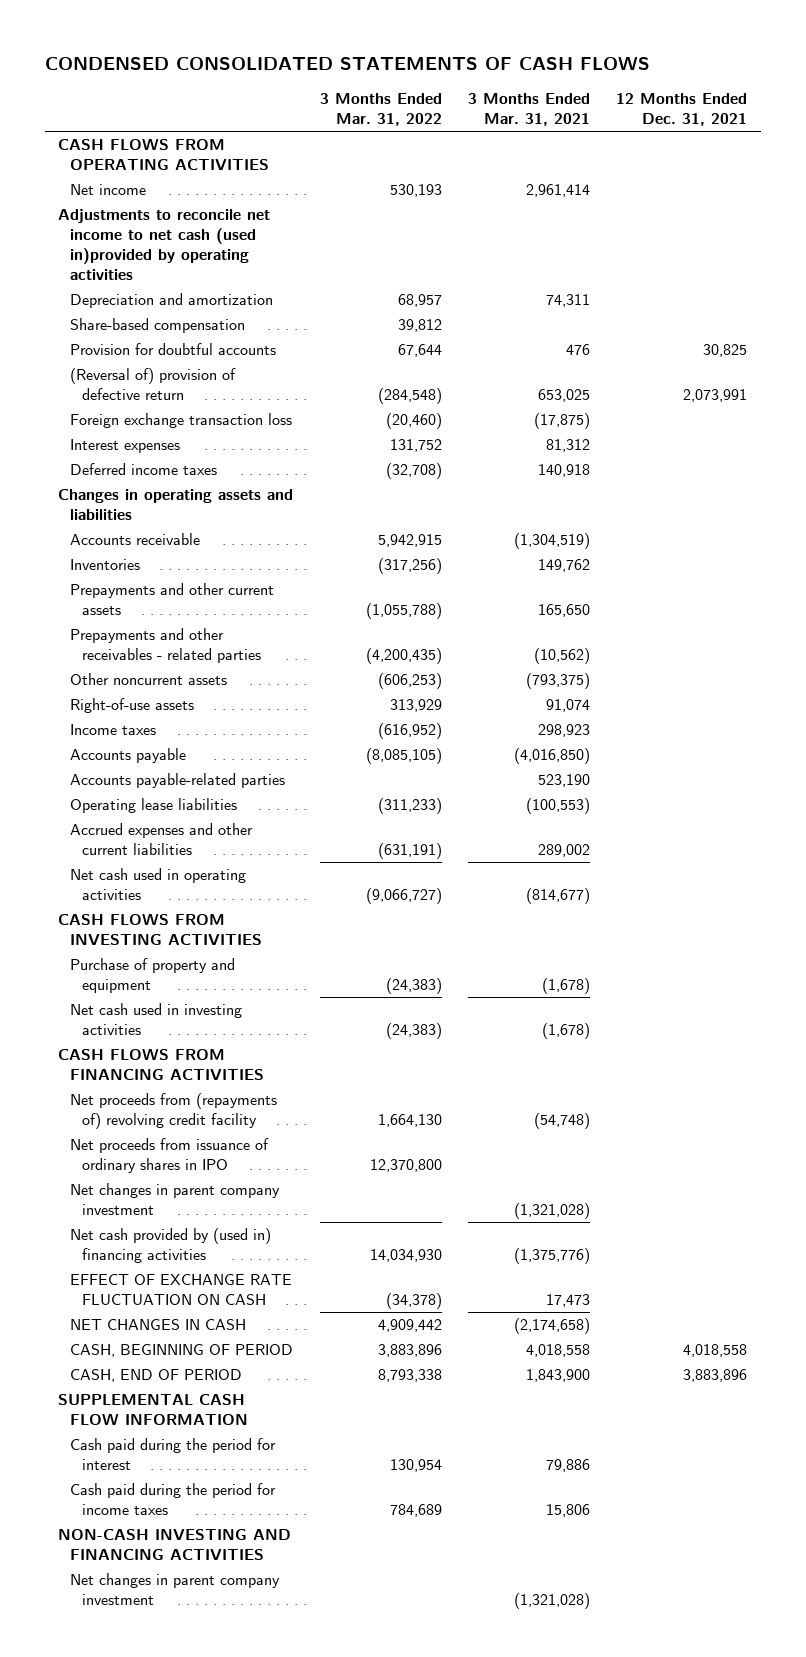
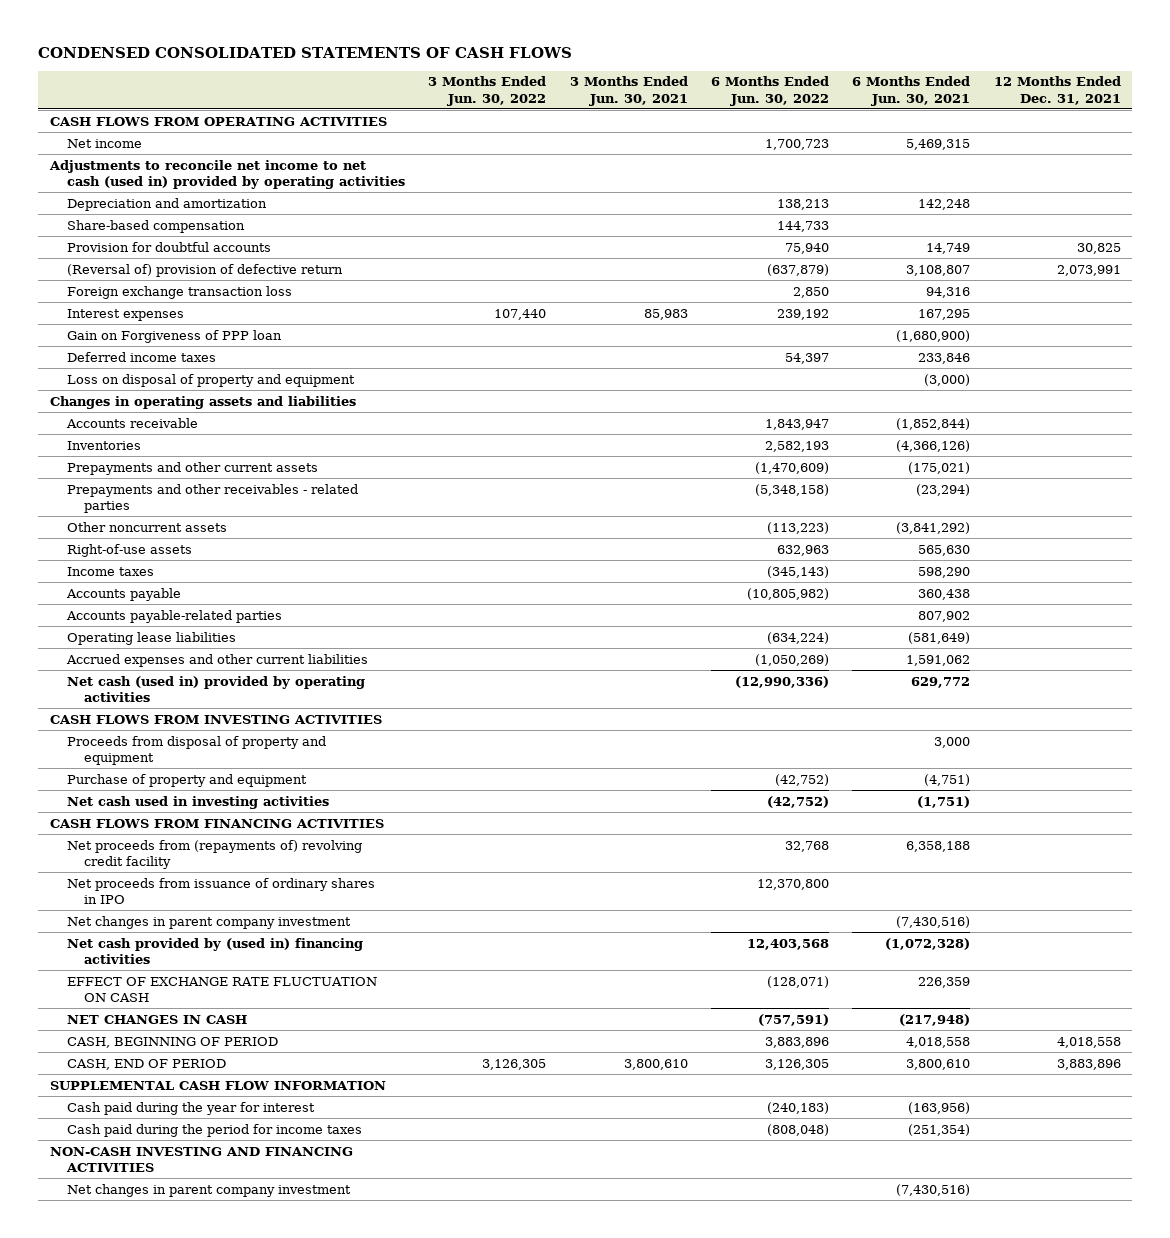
- | 3 Months Ended Mar. 31, 2022 | 3 Months Ended Mar. 31, 2021 | 12 Months Ended Dec. 31, 2021
+ | 3 Months Ended Jun. 30, 2022 | 3 Months Ended Jun. 30, 2021 | 6 Months Ended Jun. 30, 2022 | 6 Months Ended Jun. 30, 2021 | 12 Months Ended Dec. 31, 2021
- Adjustments to reconcile net income to net cash (used in)provided by operating activities
+ Adjustments to reconcile net income to net cash (used in) provided by operating activities
+ Gain on Forgiveness of PPP loan | | | | (1,680,900) |
+ Loss on disposal of property and equipment | | | | (3,000) |
- Net cash used in operating activities | (9,066,727) | (814,677) |
+ Net cash (used in) provided by operating activities | | | (12,990,336) | 629,772 |
+ Proceeds from disposal of property and equipment | | | | 3,000 |
- Cash paid during the period for interest | 130,954 | 79,886 |
+ Cash paid during the year for interest | | | (240,183) | (163,956) |

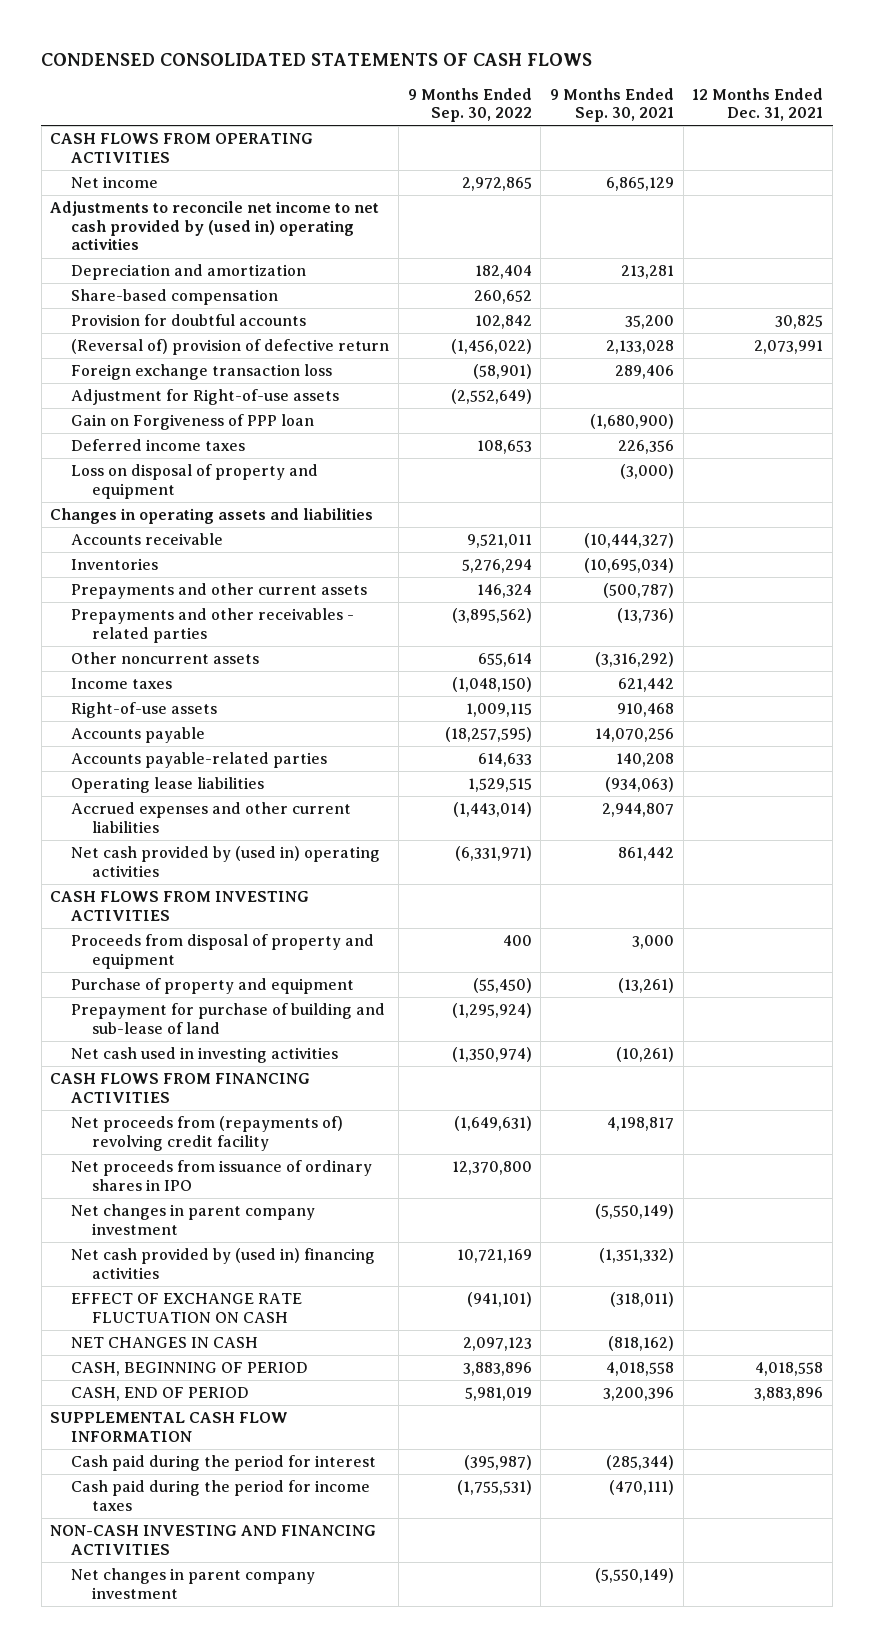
- | 3 Months Ended Jun. 30, 2022 | 3 Months Ended Jun. 30, 2021 | 6 Months Ended Jun. 30, 2022 | 6 Months Ended Jun. 30, 2021 | 12 Months Ended Dec. 31, 2021
+ | 9 Months Ended Sep. 30, 2022 | 9 Months Ended Sep. 30, 2021 | 12 Months Ended Dec. 31, 2021
- Adjustments to reconcile net income to net cash (used in) provided by operating activities
+ Adjustments to reconcile net income to net cash provided by (used in) operating activities
- Interest expenses | 107,440 | 85,983 | 239,192 | 167,295 |
+ Adjustment for Right-of-use assets | (2,552,649) | |
moved down: Right-of-use assets | 1,009,115 | 910,468 |
- Net cash (used in) provided by operating activities | | | (12,990,336) | 629,772 |
+ Net cash provided by (used in) operating activities | (6,331,971) | 861,442 |
+ Prepayment for purchase of building and sub-lease of land | (1,295,924) | |
- Cash paid during the year for interest | | | (240,183) | (163,956) |
+ Cash paid during the period for interest | (395,987) | (285,344) |

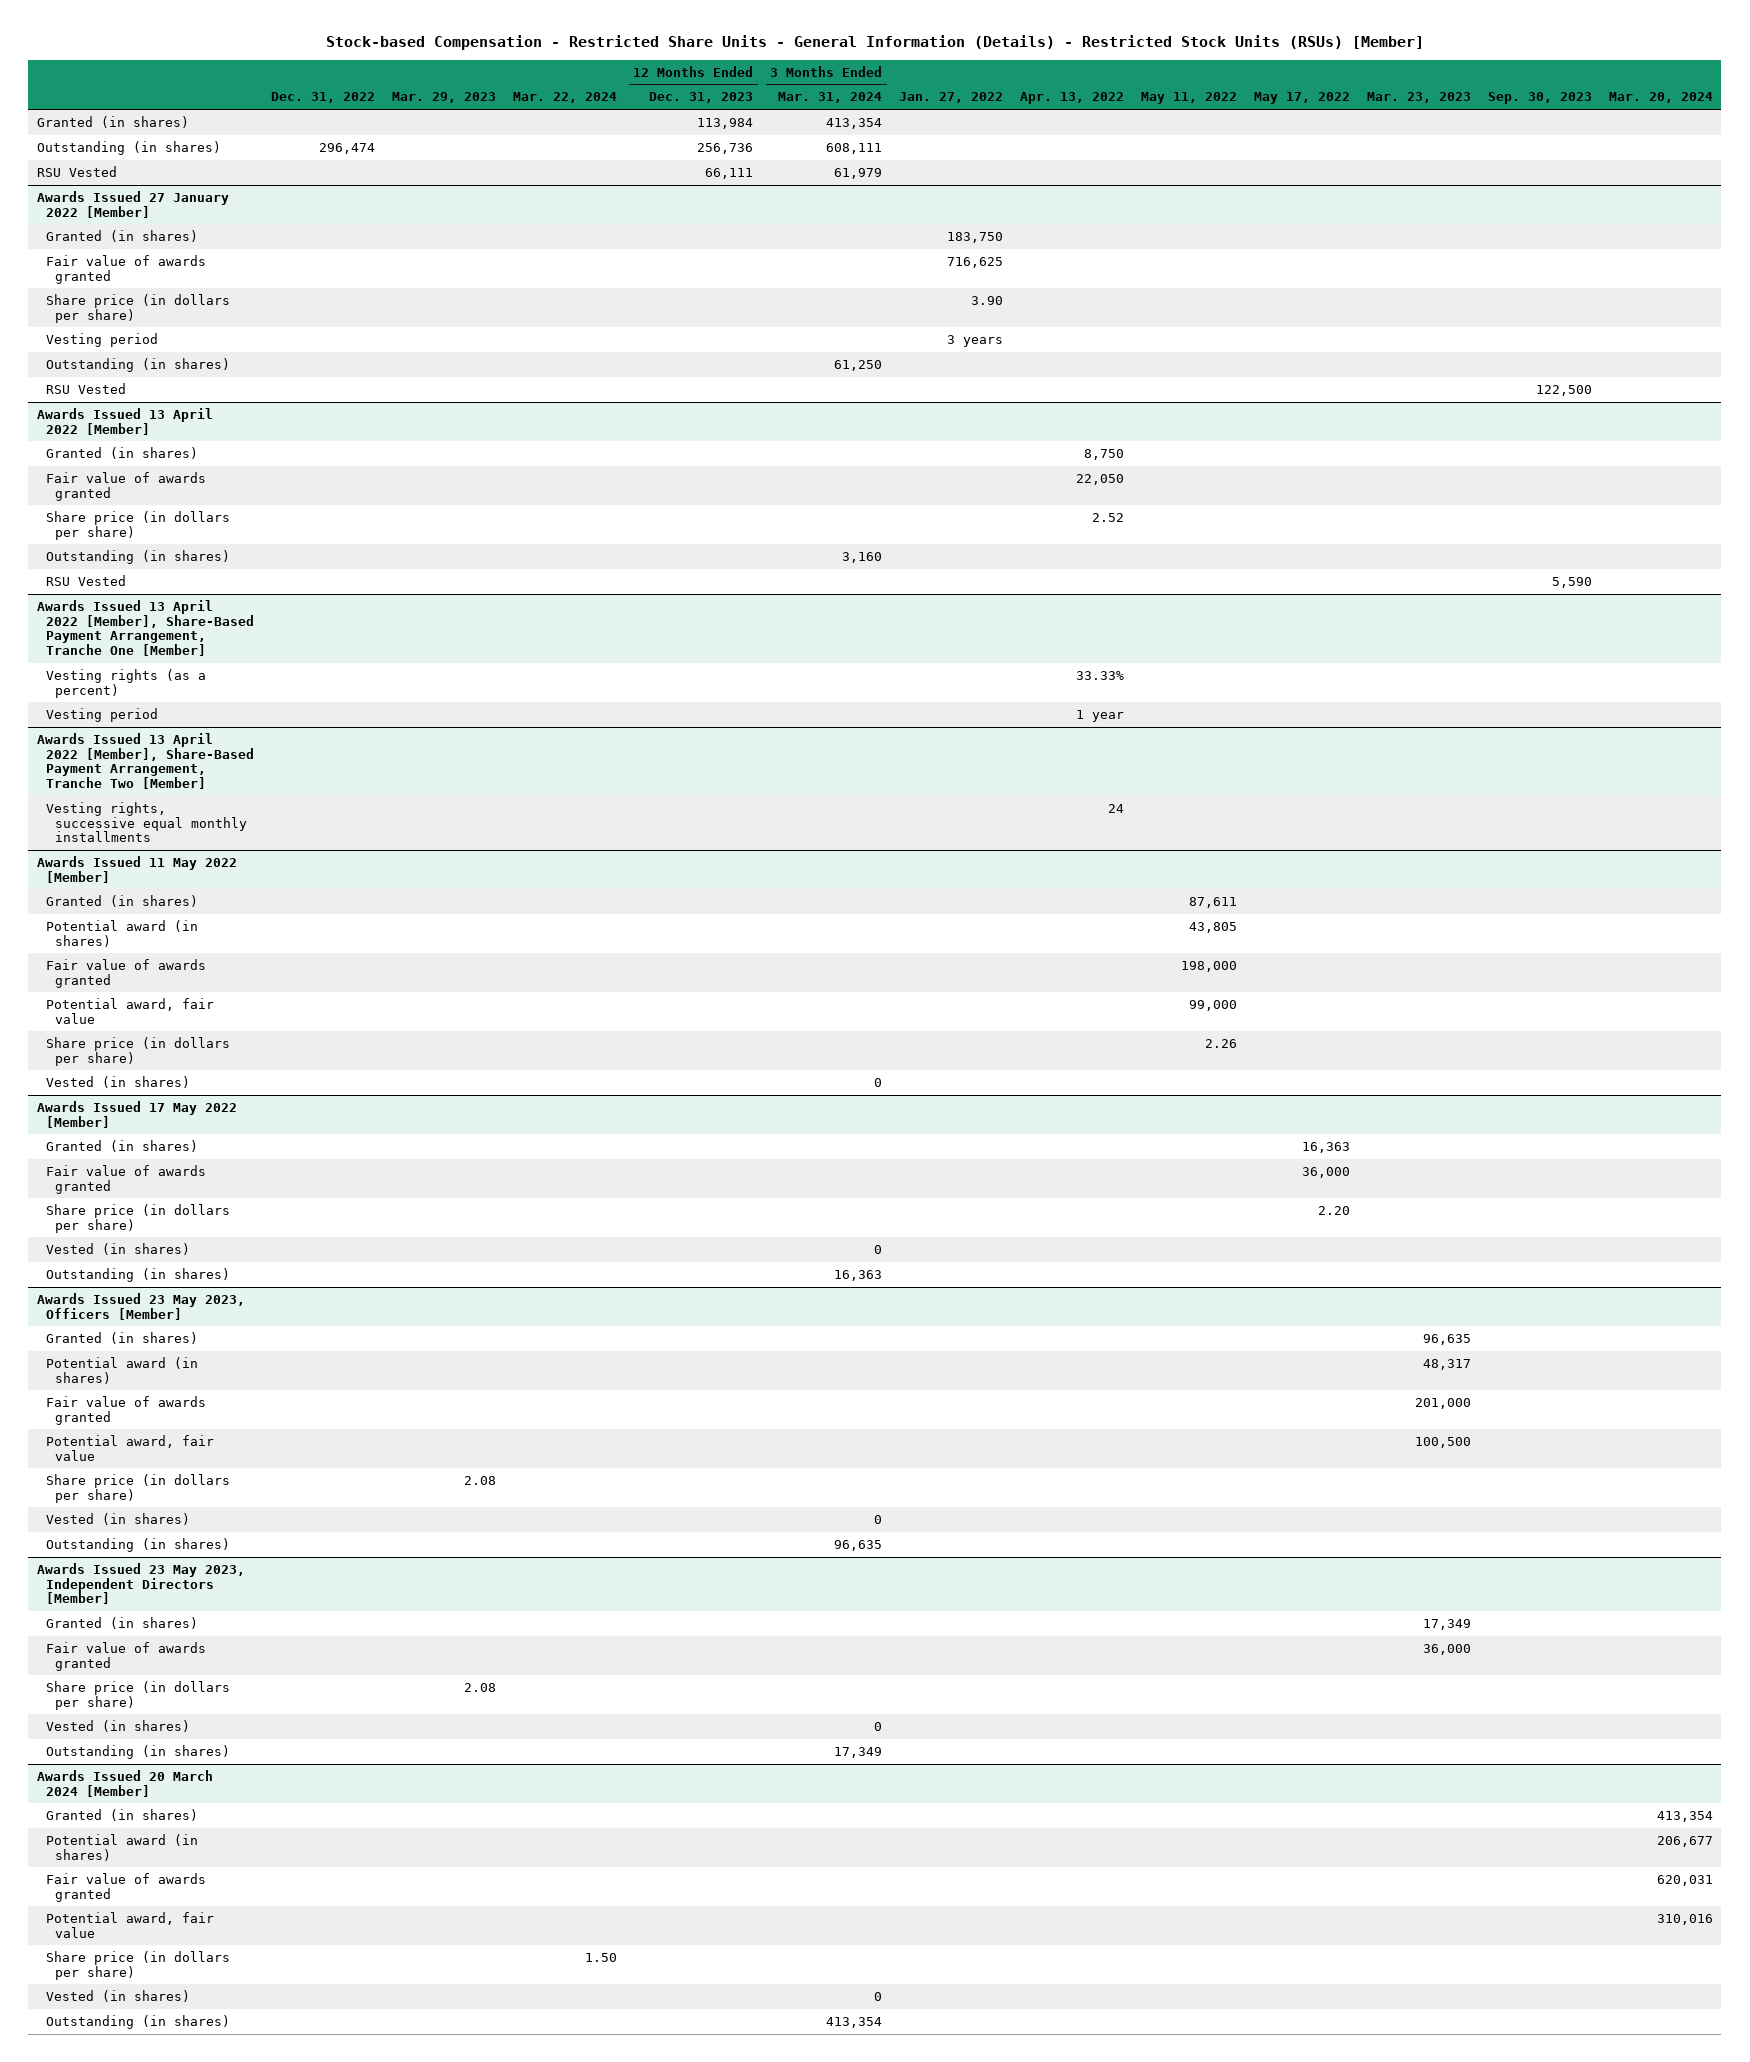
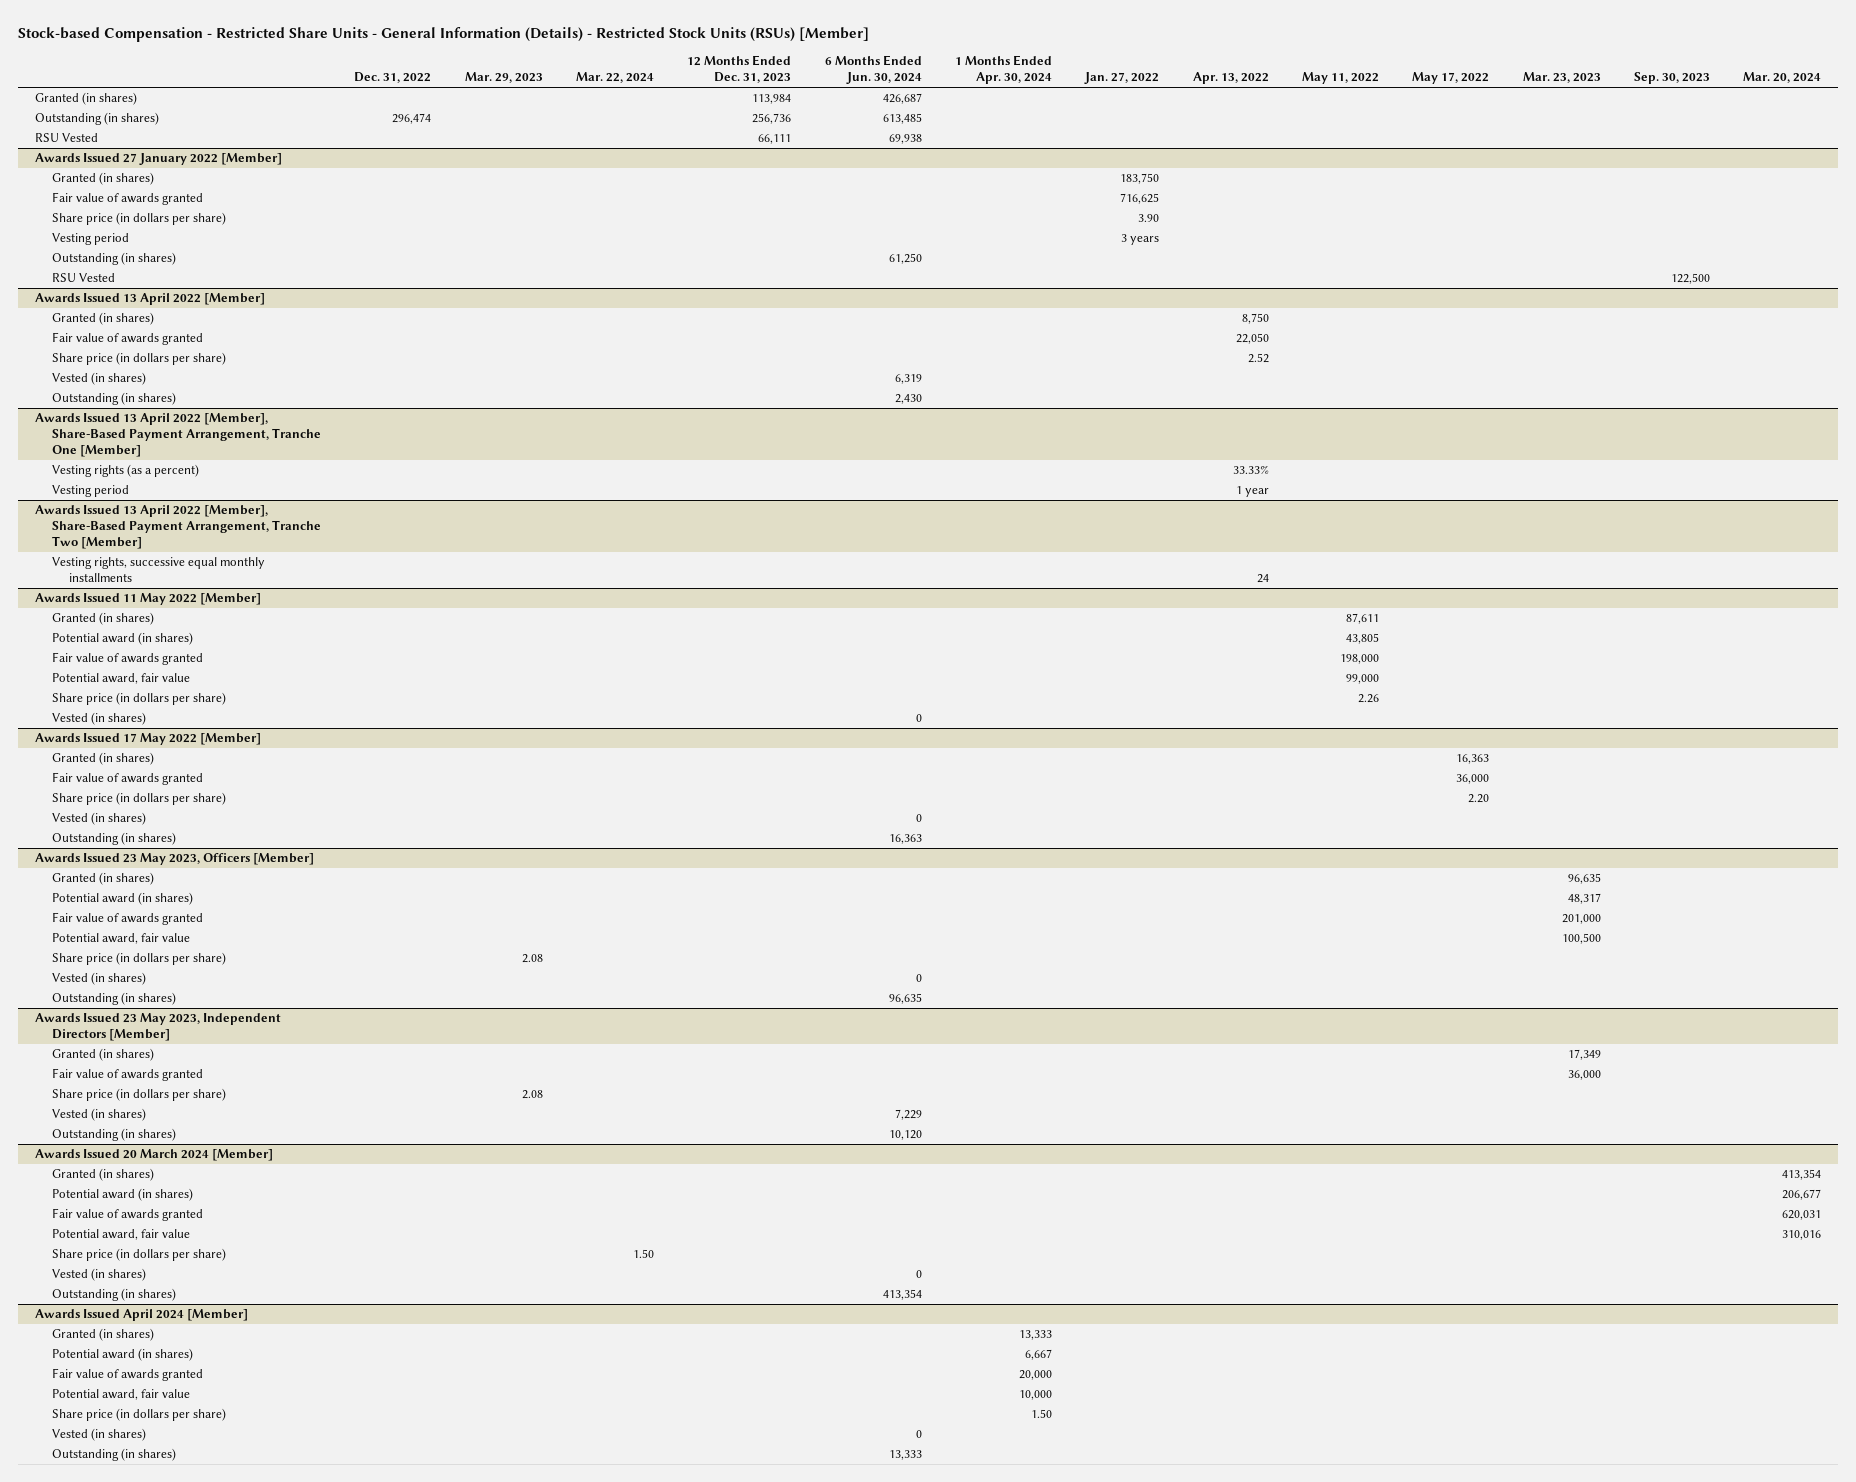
- | Dec. 31, 2022 | Mar. 29, 2023 | Mar. 22, 2024 | 12 Months Ended Dec. 31, 2023 | 3 Months Ended Mar. 31, 2024 | Jan. 27, 2022 | Apr. 13, 2022 | May 11, 2022 | May 17, 2022 | Mar. 23, 2023 | Sep. 30, 2023 | Mar. 20, 2024
+ | Dec. 31, 2022 | Mar. 29, 2023 | Mar. 22, 2024 | 12 Months Ended Dec. 31, 2023 | 6 Months Ended Jun. 30, 2024 | 1 Months Ended Apr. 30, 2024 | Jan. 27, 2022 | Apr. 13, 2022 | May 11, 2022 | May 17, 2022 | Mar. 23, 2023 | Sep. 30, 2023 | Mar. 20, 2024
@ Awards Issued 13 April 2022 [Member]
+ Vested (in shares) | | | | | 6,319 | | | | | | | |
- RSU Vested | | | | | | | | | | | 5,590 |
+ Awards Issued April 2024 [Member]
+ Granted (in shares) | | | | | | 13,333 | | | | | | |
+ Potential award (in shares) | | | | | | 6,667 | | | | | | |
+ Fair value of awards granted | | | | | | 20,000 | | | | | | |
+ Potential award, fair value | | | | | | 10,000 | | | | | | |
+ Share price (in dollars per share) | | | | | | 1.50 | | | | | | |
+ Vested (in shares) | | | | | 0 | | | | | | | |
+ Outstanding (in shares) | | | | | 13,333 | | | | | | | |

